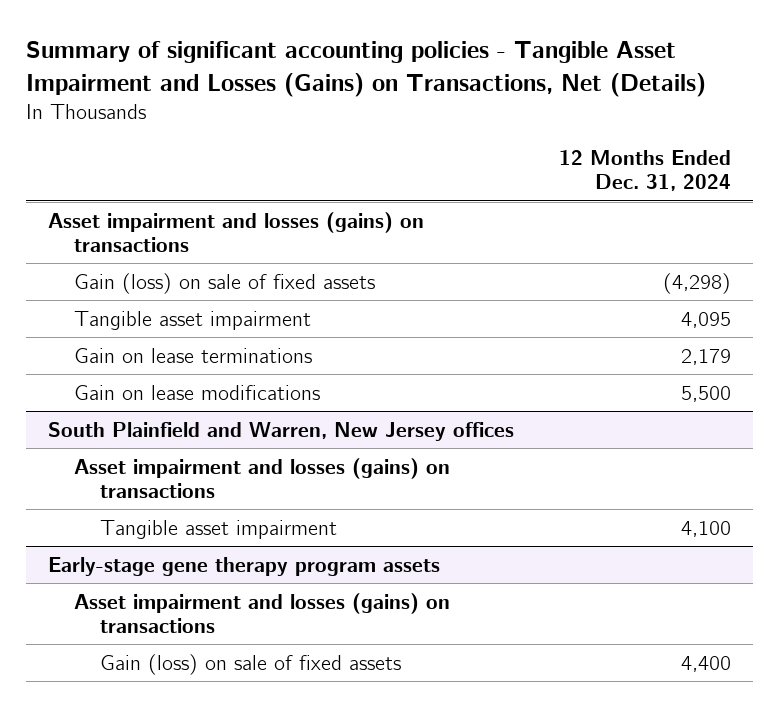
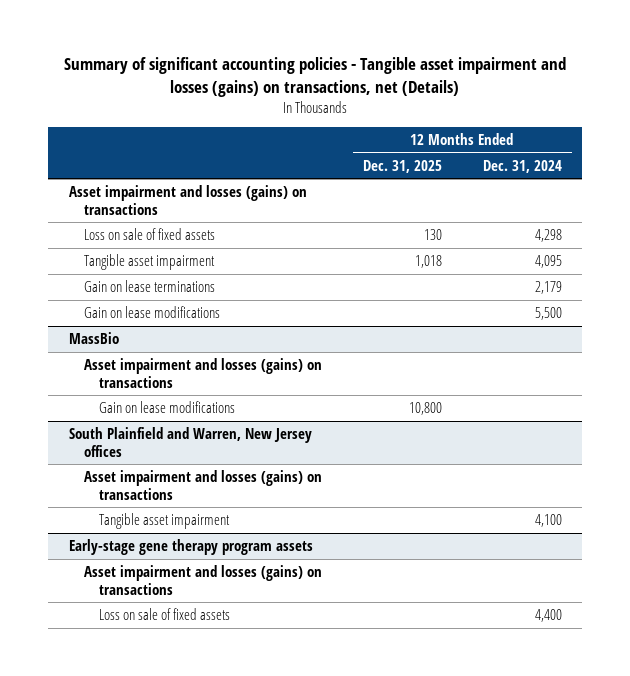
- Summary of significant accounting policies - Tangible Asset Impairment and Losses (Gains) on Transactions, Net (Details)
+ Summary of significant accounting policies - Tangible asset impairment and losses (gains) on transactions, net (Details)
- | 12 Months Ended Dec. 31, 2024
+ | 12 Months Ended Dec. 31, 2025 | 12 Months Ended Dec. 31, 2024
- Gain (loss) on sale of fixed assets | (4,298)
+ Loss on sale of fixed assets | 130 | 4,298
+ MassBio
+ Asset impairment and losses (gains) on transactions
+ Gain on lease modifications | 10,800 |
@ Early-stage gene therapy program assets
- Gain (loss) on sale of fixed assets | 4,400
+ Loss on sale of fixed assets | | 4,400

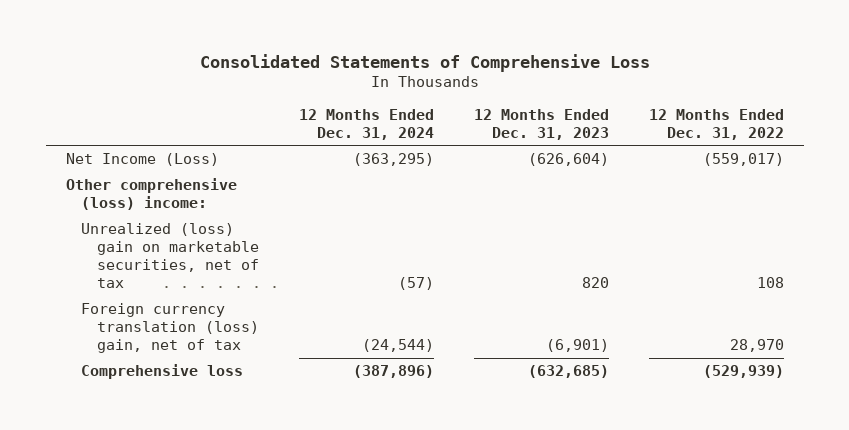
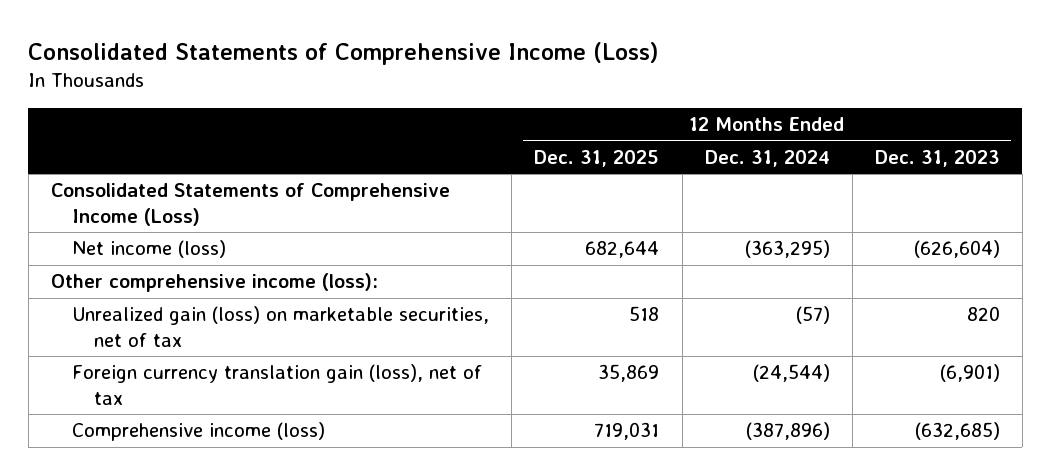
- Consolidated Statements of Comprehensive Loss
+ Consolidated Statements of Comprehensive Income (Loss)
- | 12 Months Ended Dec. 31, 2024 | 12 Months Ended Dec. 31, 2023 | 12 Months Ended Dec. 31, 2022
+ | 12 Months Ended Dec. 31, 2025 | 12 Months Ended Dec. 31, 2024 | 12 Months Ended Dec. 31, 2023
- Net Income (Loss) | (363,295) | (626,604) | (559,017)
- Other comprehensive (loss) income:
- Unrealized (loss) gain on marketable securities, net of tax | (57) | 820 | 108
- Foreign currency translation (loss) gain, net of tax | (24,544) | (6,901) | 28,970
- Comprehensive loss | (387,896) | (632,685) | (529,939)
+ Consolidated Statements of Comprehensive Income (Loss)
+ Net income (loss) | 682,644 | (363,295) | (626,604)
+ Other comprehensive income (loss):
+ Unrealized gain (loss) on marketable securities, net of tax | 518 | (57) | 820
+ Foreign currency translation gain (loss), net of tax | 35,869 | (24,544) | (6,901)
+ Comprehensive income (loss) | 719,031 | (387,896) | (632,685)

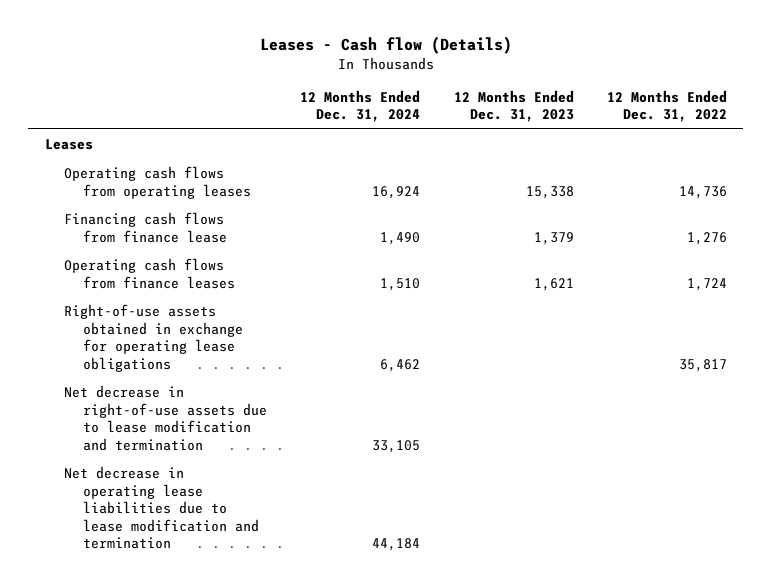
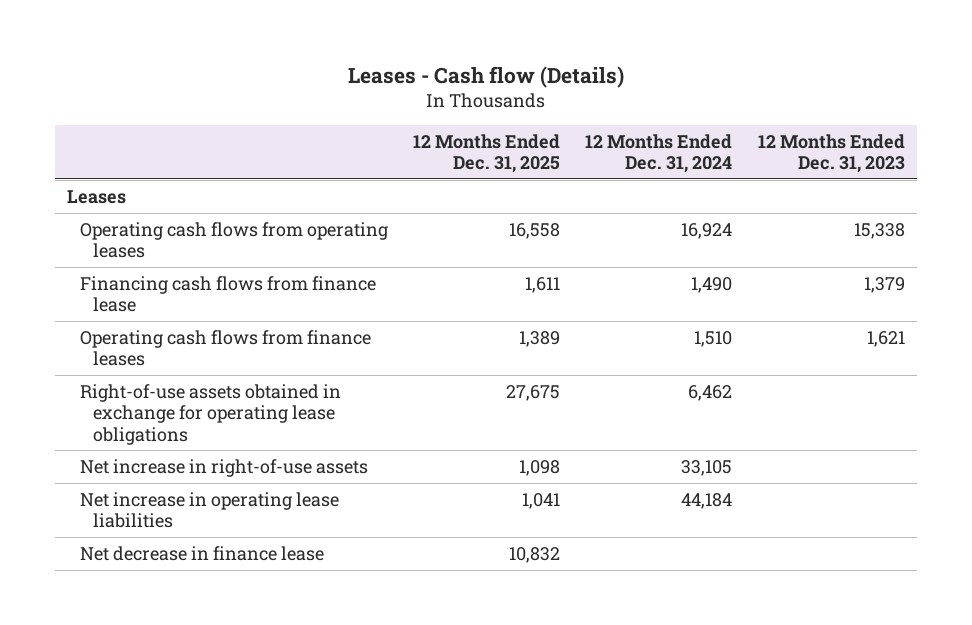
- | 12 Months Ended Dec. 31, 2024 | 12 Months Ended Dec. 31, 2023 | 12 Months Ended Dec. 31, 2022
+ | 12 Months Ended Dec. 31, 2025 | 12 Months Ended Dec. 31, 2024 | 12 Months Ended Dec. 31, 2023
- Net decrease in right-of-use assets due to lease modification and termination | 33,105 | |
- Net decrease in operating lease liabilities due to lease modification and termination | 44,184 | |
+ Net increase in right-of-use assets | 1,098 | 33,105 |
+ Net increase in operating lease liabilities | 1,041 | 44,184 |
+ Net decrease in finance lease | 10,832 | |

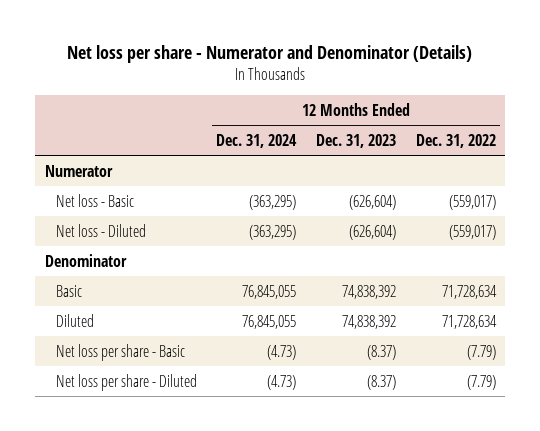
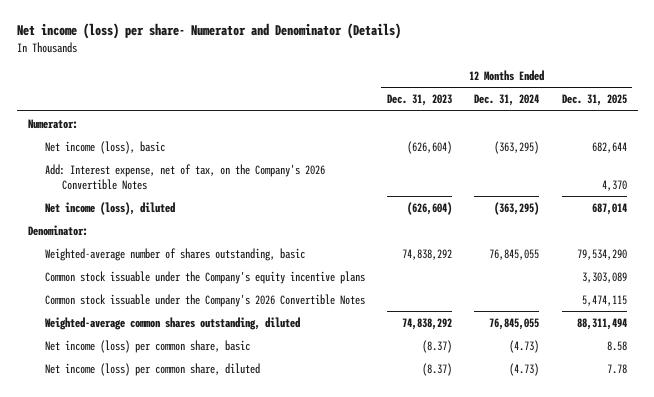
- Net loss per share - Numerator and Denominator (Details)
+ Net income (loss) per share- Numerator and Denominator (Details)
- | 12 Months Ended Dec. 31, 2024 | 12 Months Ended Dec. 31, 2023 | 12 Months Ended Dec. 31, 2022
+ | 12 Months Ended Dec. 31, 2023 | 12 Months Ended Dec. 31, 2024 | 12 Months Ended Dec. 31, 2025
- Numerator
- Net loss - Basic | (363,295) | (626,604) | (559,017)
- Net loss - Diluted | (363,295) | (626,604) | (559,017)
- Denominator
- Basic | 76,845,055 | 74,838,392 | 71,728,634
- Diluted | 76,845,055 | 74,838,392 | 71,728,634
- Net loss per share - Basic | (4.73) | (8.37) | (7.79)
- Net loss per share - Diluted | (4.73) | (8.37) | (7.79)
+ Numerator:
+ Net income (loss), basic | (626,604) | (363,295) | 682,644
+ Add: Interest expense, net of tax, on the Company's 2026 Convertible Notes | | | 4,370
+ Net income (loss), diluted | (626,604) | (363,295) | 687,014
+ Denominator:
+ Weighted-average number of shares outstanding, basic | 74,838,292 | 76,845,055 | 79,534,290
+ Common stock issuable under the Company's equity incentive plans | | | 3,303,089
+ Common stock issuable under the Company's 2026 Convertible Notes | | | 5,474,115
+ Weighted-average common shares outstanding, diluted | 74,838,292 | 76,845,055 | 88,311,494
+ Net income (loss) per common share, basic | (8.37) | (4.73) | 8.58
+ Net income (loss) per common share, diluted | (8.37) | (4.73) | 7.78

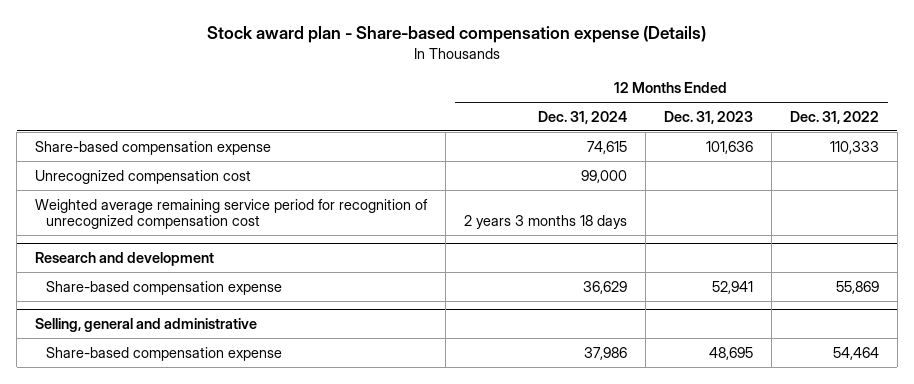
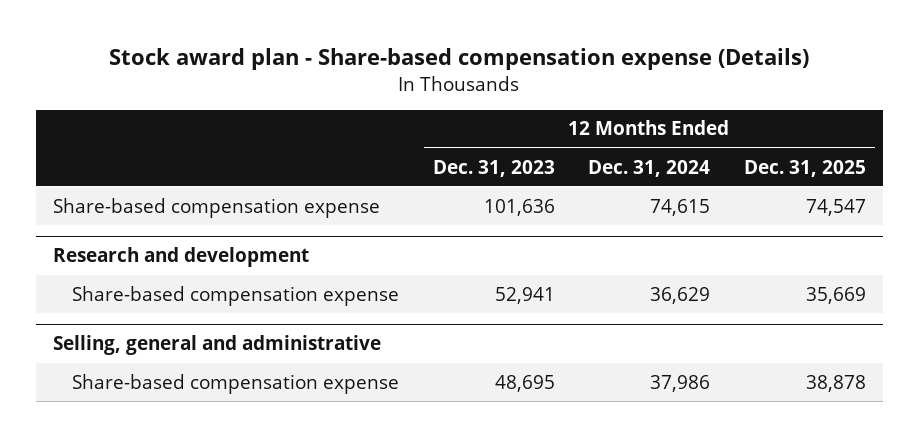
- | 12 Months Ended Dec. 31, 2024 | 12 Months Ended Dec. 31, 2023 | 12 Months Ended Dec. 31, 2022
+ | 12 Months Ended Dec. 31, 2023 | 12 Months Ended Dec. 31, 2024 | 12 Months Ended Dec. 31, 2025
- Unrecognized compensation cost | 99,000 | |
- Weighted average remaining service period for recognition of unrecognized compensation cost | 2 years 3 months 18 days | |

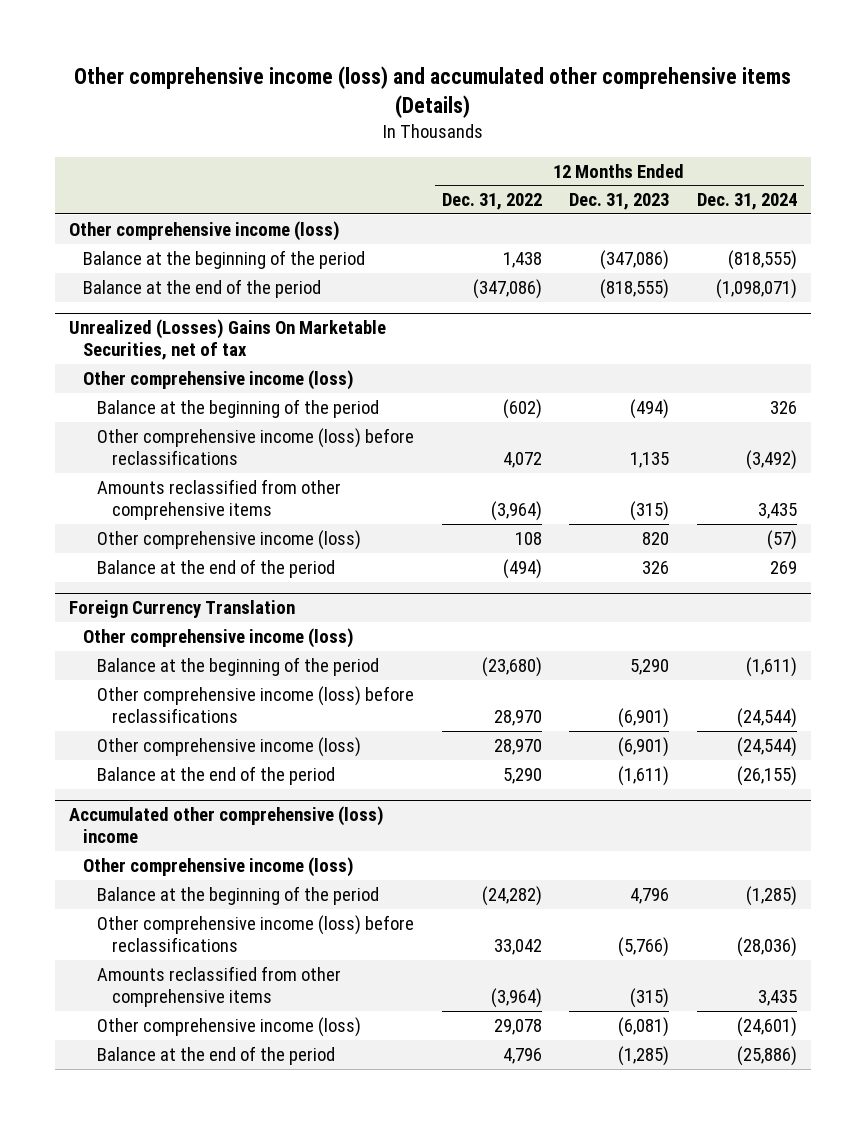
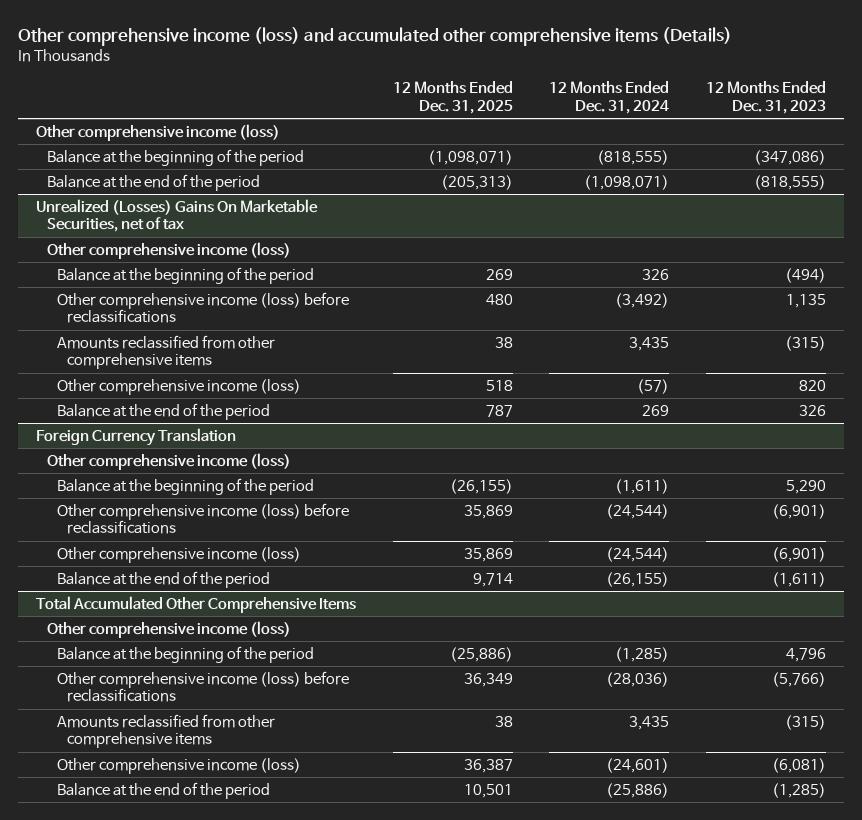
- | 12 Months Ended Dec. 31, 2022 | 12 Months Ended Dec. 31, 2023 | 12 Months Ended Dec. 31, 2024
+ | 12 Months Ended Dec. 31, 2025 | 12 Months Ended Dec. 31, 2024 | 12 Months Ended Dec. 31, 2023
- Accumulated other comprehensive (loss) income
+ Total Accumulated Other Comprehensive Items

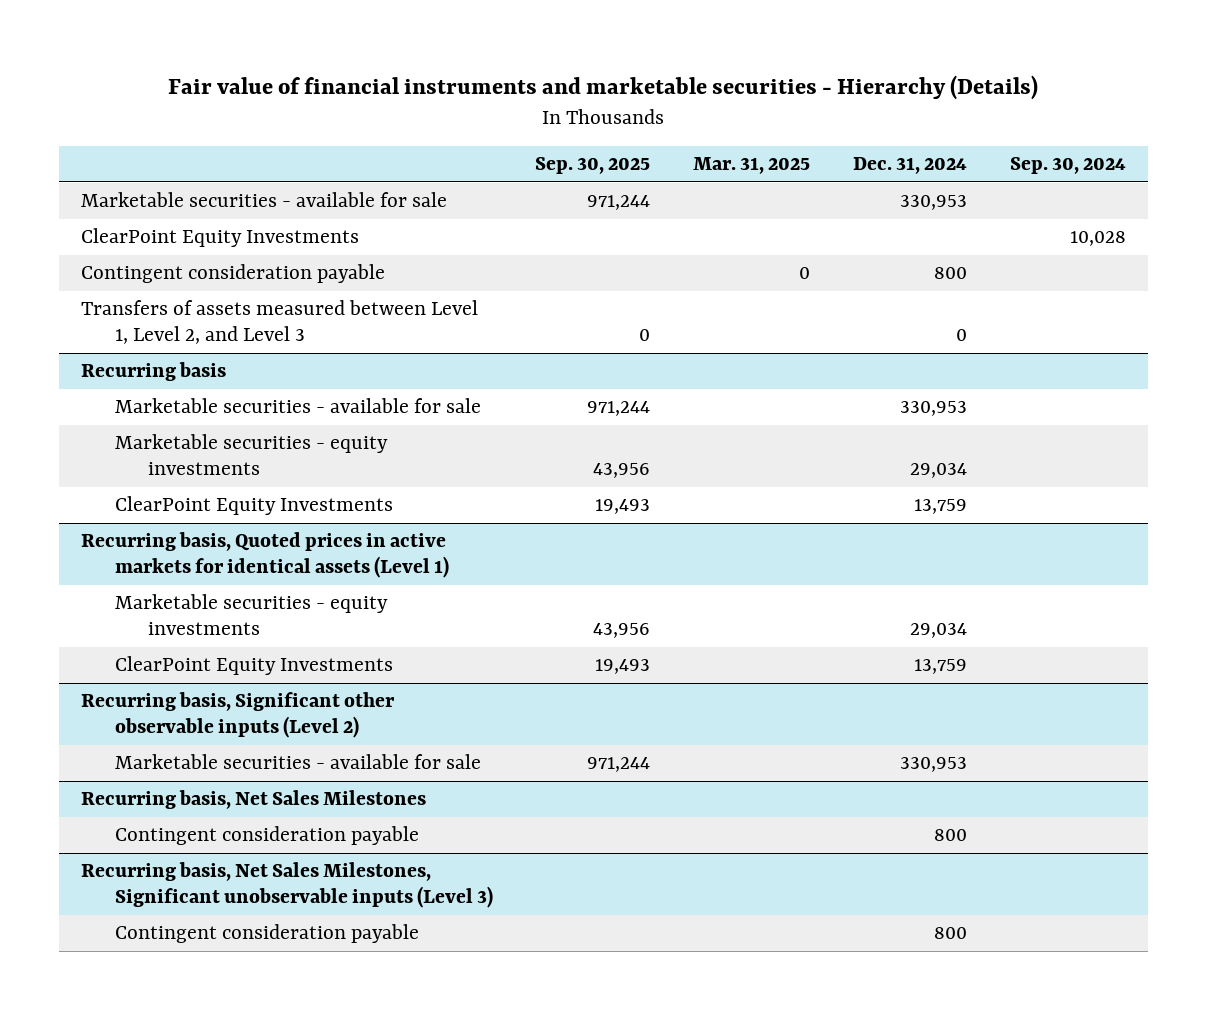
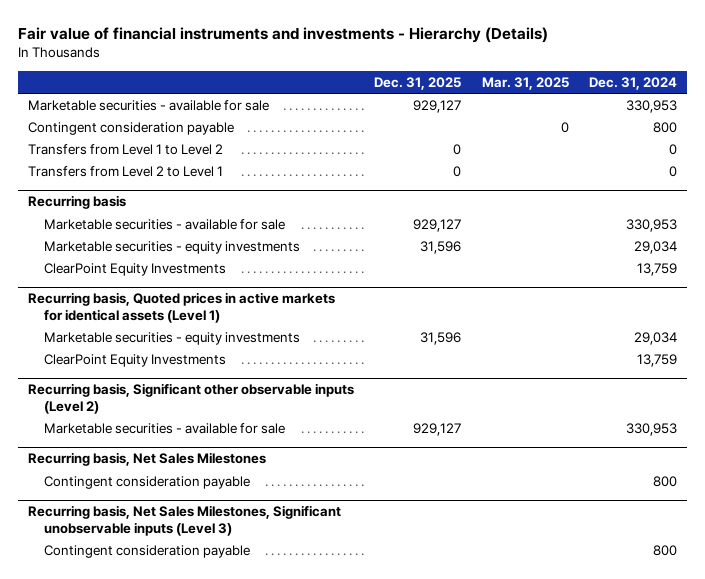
- Fair value of financial instruments and marketable securities - Hierarchy (Details)
+ Fair value of financial instruments and investments - Hierarchy (Details)
- | Sep. 30, 2025 | Mar. 31, 2025 | Dec. 31, 2024 | Sep. 30, 2024
+ | Dec. 31, 2025 | Mar. 31, 2025 | Dec. 31, 2024
- ClearPoint Equity Investments | | | | 10,028
- Transfers of assets measured between Level 1, Level 2, and Level 3 | 0 | | 0 |
+ Transfers from Level 1 to Level 2 | 0 | | 0
+ Transfers from Level 2 to Level 1 | 0 | | 0

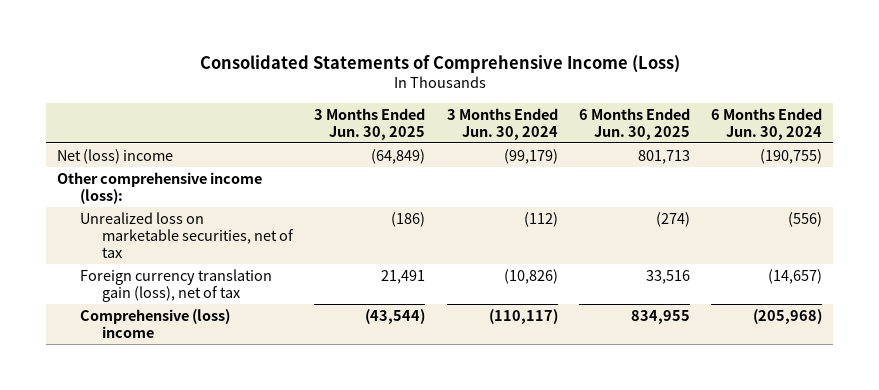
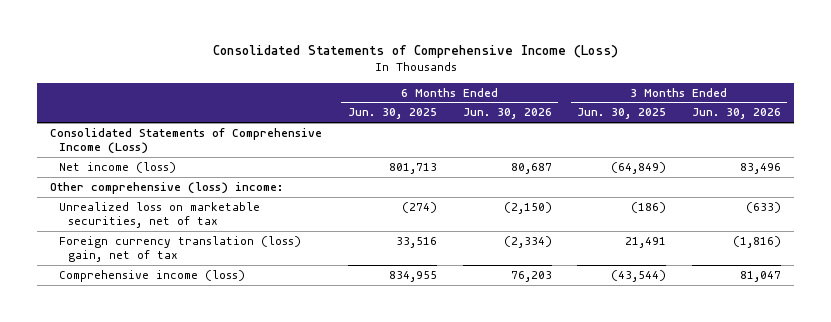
- | 3 Months Ended Jun. 30, 2025 | 3 Months Ended Jun. 30, 2024 | 6 Months Ended Jun. 30, 2025 | 6 Months Ended Jun. 30, 2024
+ | 6 Months Ended Jun. 30, 2025 | 6 Months Ended Jun. 30, 2026 | 3 Months Ended Jun. 30, 2025 | 3 Months Ended Jun. 30, 2026
- Net (loss) income | (64,849) | (99,179) | 801,713 | (190,755)
- Other comprehensive income (loss):
+ Consolidated Statements of Comprehensive Income (Loss)
+ Net income (loss) | 801,713 | 80,687 | (64,849) | 83,496
+ Other comprehensive (loss) income:
- Foreign currency translation gain (loss), net of tax | 21,491 | (10,826) | 33,516 | (14,657)
- Comprehensive (loss) income | (43,544) | (110,117) | 834,955 | (205,968)
+ Foreign currency translation (loss) gain, net of tax | 33,516 | (2,334) | 21,491 | (1,816)
+ Comprehensive income (loss) | 834,955 | 76,203 | (43,544) | 81,047

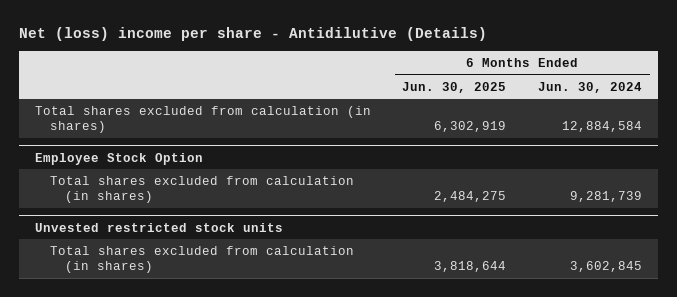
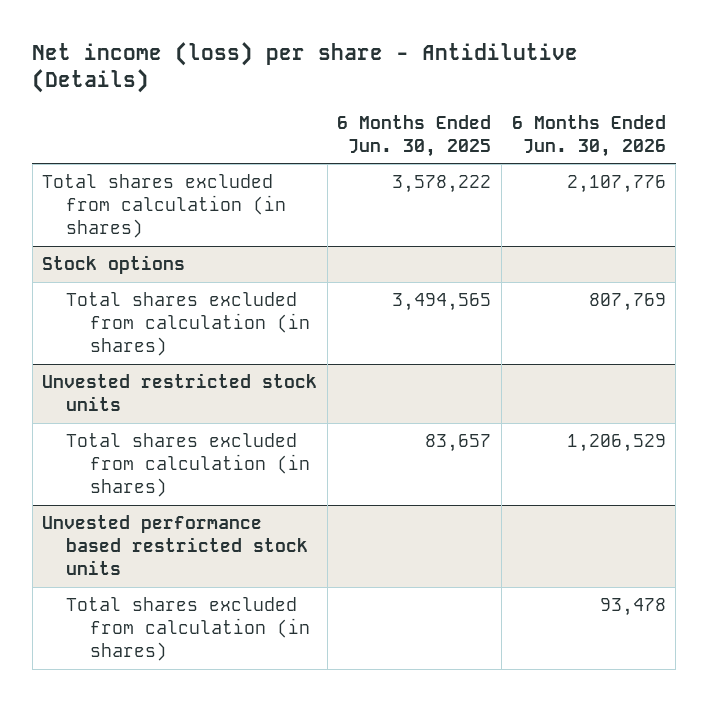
- Net (loss) income per share - Antidilutive (Details)
+ Net income (loss) per share - Antidilutive (Details)
- | 6 Months Ended Jun. 30, 2025 | 6 Months Ended Jun. 30, 2024
+ | 6 Months Ended Jun. 30, 2025 | 6 Months Ended Jun. 30, 2026
- Total shares excluded from calculation (in shares) | 6,302,919 | 12,884,584
- Employee Stock Option
- Total shares excluded from calculation (in shares) | 2,484,275 | 9,281,739
+ Total shares excluded from calculation (in shares) | 3,578,222 | 2,107,776
+ Stock options
+ Total shares excluded from calculation (in shares) | 3,494,565 | 807,769
@ Unvested restricted stock units
- Total shares excluded from calculation (in shares) | 3,818,644 | 3,602,845
+ Total shares excluded from calculation (in shares) | 83,657 | 1,206,529
+ Unvested performance based restricted stock units
+ Total shares excluded from calculation (in shares) | | 93,478

